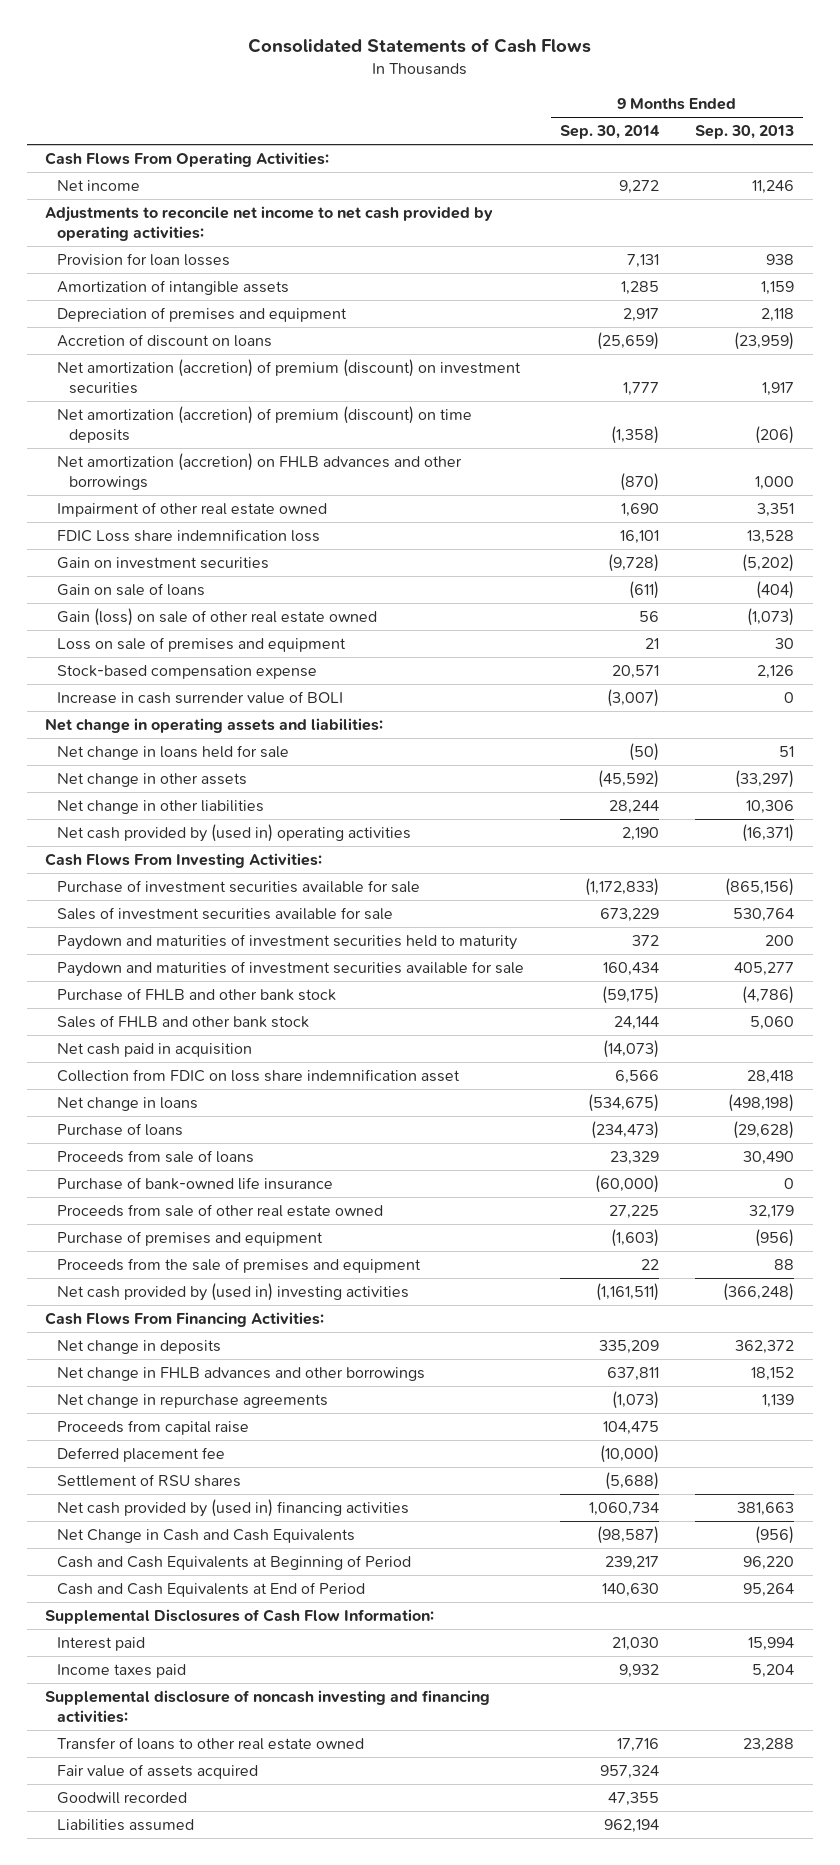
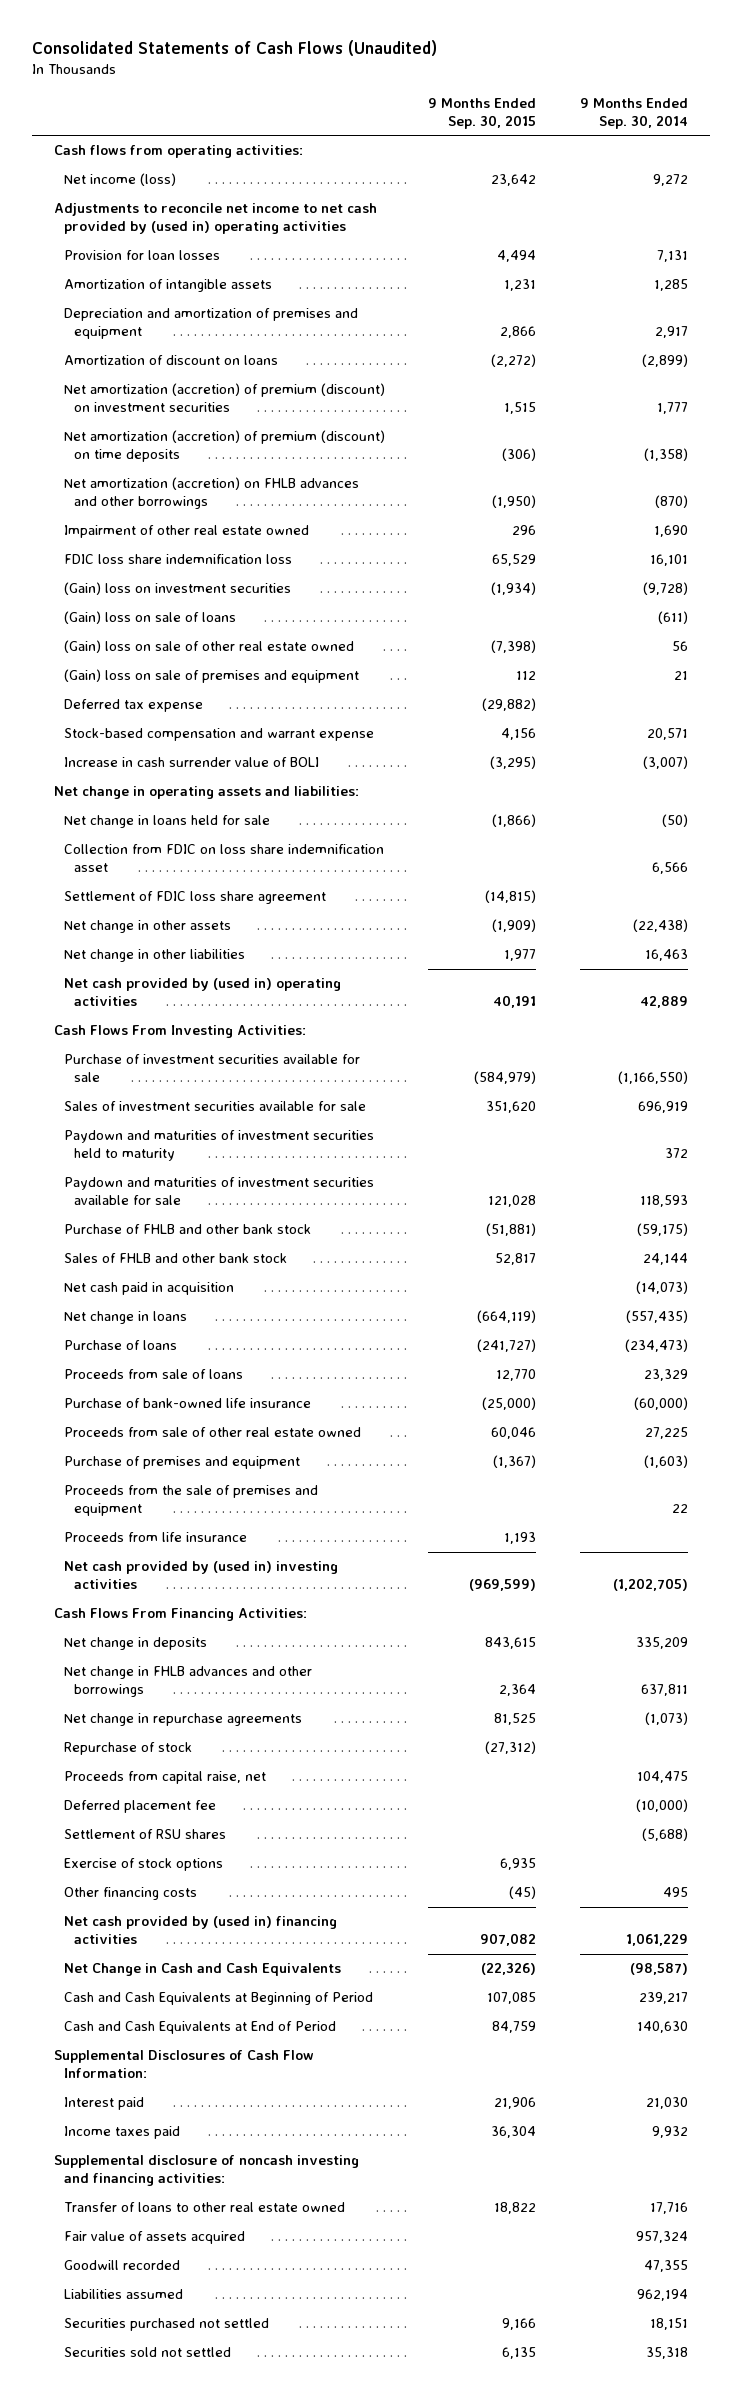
- Consolidated Statements of Cash Flows
+ Consolidated Statements of Cash Flows (Unaudited)
- | 9 Months Ended Sep. 30, 2014 | 9 Months Ended Sep. 30, 2013
+ | 9 Months Ended Sep. 30, 2015 | 9 Months Ended Sep. 30, 2014
- Cash Flows From Operating Activities:
- Net income | 9,272 | 11,246
- Adjustments to reconcile net income to net cash provided by operating activities:
+ Cash flows from operating activities:
+ Net income (loss) | 23,642 | 9,272
+ Adjustments to reconcile net income to net cash provided by (used in) operating activities
- Depreciation of premises and equipment | 2,917 | 2,118
- Accretion of discount on loans | (25,659) | (23,959)
+ Depreciation and amortization of premises and equipment | 2,866 | 2,917
+ Amortization of discount on loans | (2,272) | (2,899)
- FDIC Loss share indemnification loss | 16,101 | 13,528
- Gain on investment securities | (9,728) | (5,202)
- Gain on sale of loans | (611) | (404)
- Gain (loss) on sale of other real estate owned | 56 | (1,073)
- Loss on sale of premises and equipment | 21 | 30
- Stock-based compensation expense | 20,571 | 2,126
+ FDIC loss share indemnification loss | 65,529 | 16,101
+ (Gain) loss on investment securities | (1,934) | (9,728)
+ (Gain) loss on sale of loans | | (611)
+ (Gain) loss on sale of other real estate owned | (7,398) | 56
+ (Gain) loss on sale of premises and equipment | 112 | 21
+ Deferred tax expense | (29,882) |
+ Stock-based compensation and warrant expense | 4,156 | 20,571
- Net change in other assets | (45,592) | (33,297)
- Net change in other liabilities | 28,244 | 10,306
- Net cash provided by (used in) operating activities | 2,190 | (16,371)
moved up: Collection from FDIC on loss share indemnification asset | | 6,566
+ Settlement of FDIC loss share agreement | (14,815) |
+ Net change in other assets | (1,909) | (22,438)
+ Net change in other liabilities | 1,977 | 16,463
+ Net cash provided by (used in) operating activities | 40,191 | 42,889
- Purchase of investment securities available for sale | (1,172,833) | (865,156)
- Sales of investment securities available for sale | 673,229 | 530,764
+ Purchase of investment securities available for sale | (584,979) | (1,166,550)
+ Sales of investment securities available for sale | 351,620 | 696,919
- Paydown and maturities of investment securities available for sale | 160,434 | 405,277
+ Paydown and maturities of investment securities available for sale | 121,028 | 118,593
- Net change in loans | (534,675) | (498,198)
+ Net change in loans | (664,119) | (557,435)
- Net cash provided by (used in) investing activities | (1,161,511) | (366,248)
+ Proceeds from life insurance | 1,193 |
+ Net cash provided by (used in) investing activities | (969,599) | (1,202,705)
- Proceeds from capital raise | 104,475 |
+ Repurchase of stock | (27,312) |
+ Proceeds from capital raise, net | | 104,475
- Net cash provided by (used in) financing activities | 1,060,734 | 381,663
+ Exercise of stock options | 6,935 |
+ Other financing costs | (45) | 495
+ Net cash provided by (used in) financing activities | 907,082 | 1,061,229
+ Securities purchased not settled | 9,166 | 18,151
+ Securities sold not settled | 6,135 | 35,318

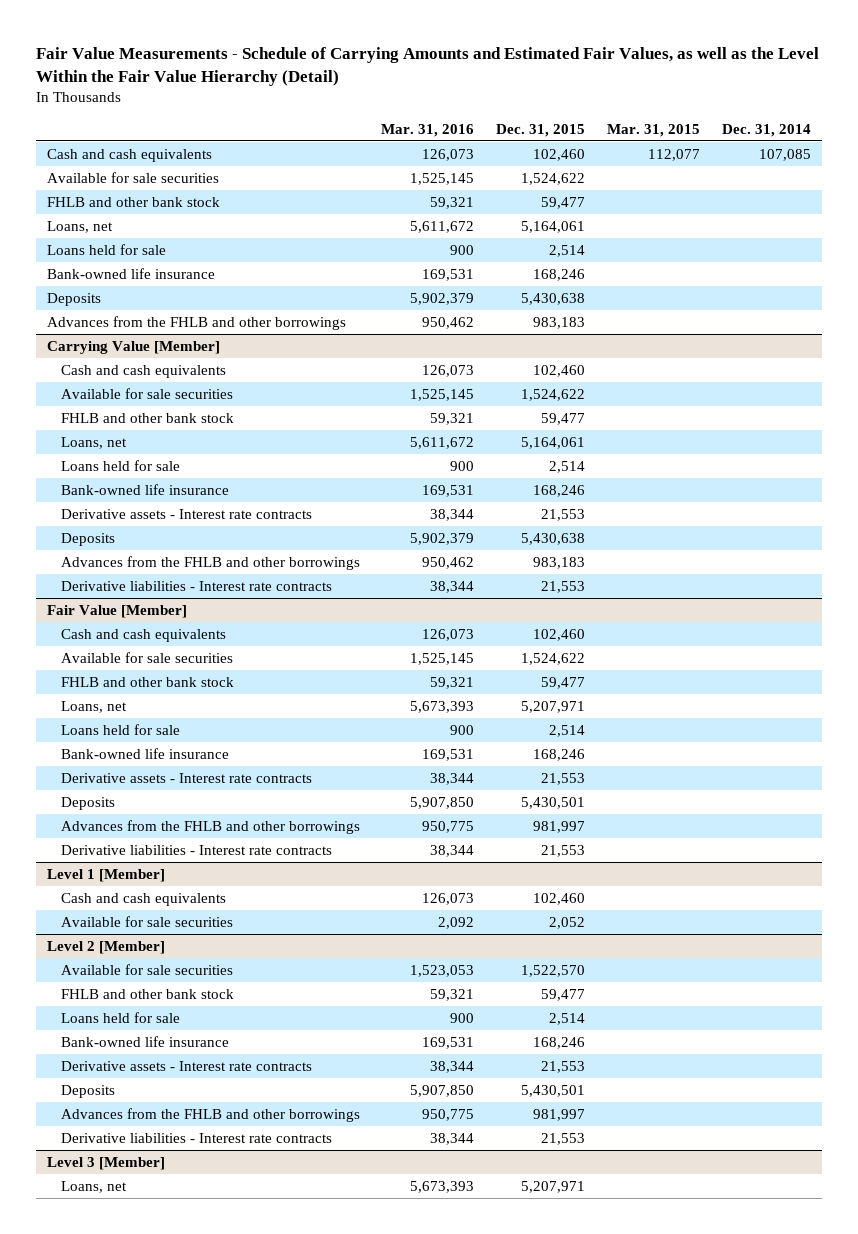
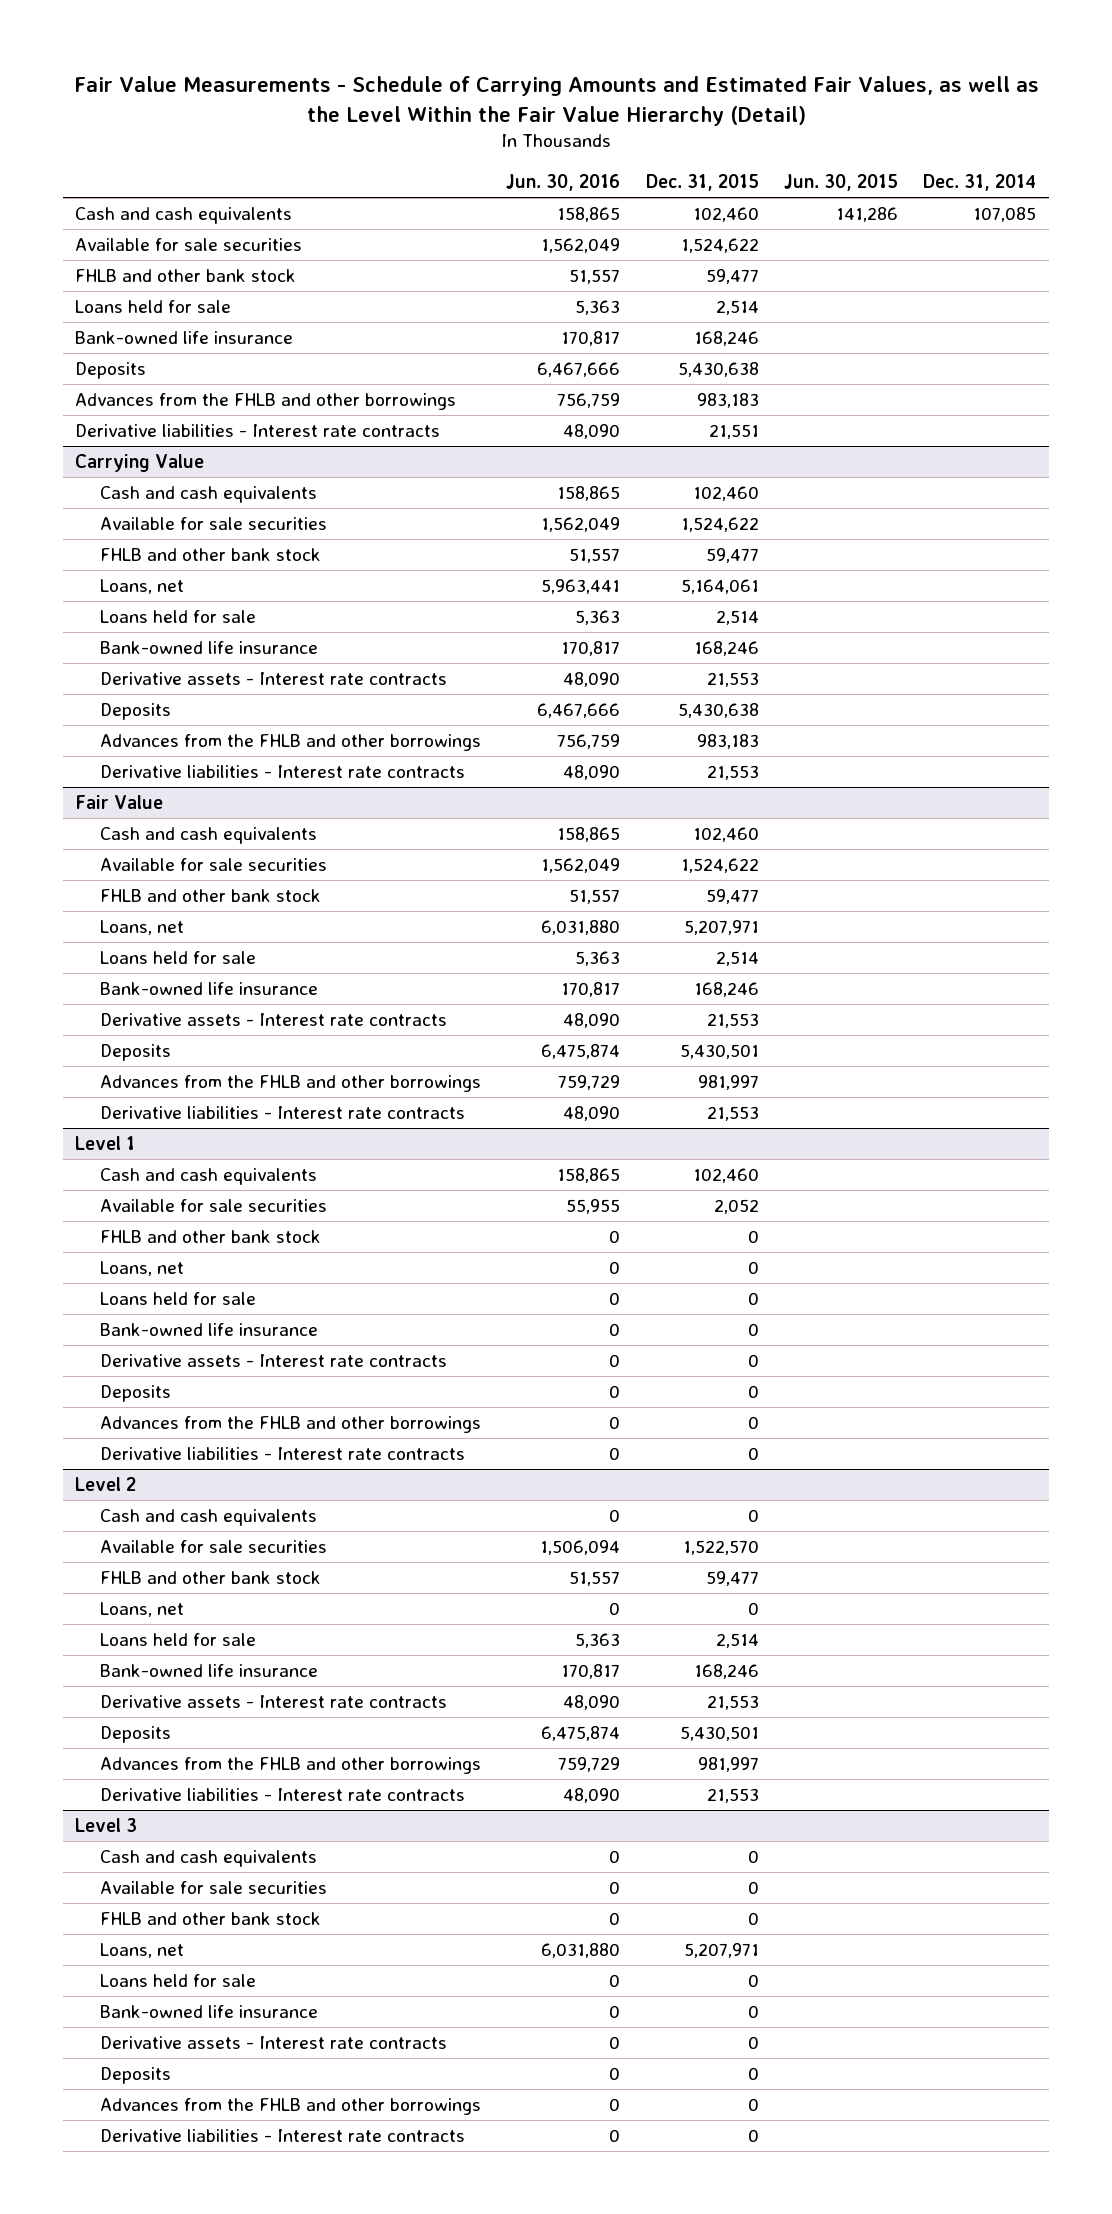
- | Mar. 31, 2016 | Dec. 31, 2015 | Mar. 31, 2015 | Dec. 31, 2014
+ | Jun. 30, 2016 | Dec. 31, 2015 | Jun. 30, 2015 | Dec. 31, 2014
- Loans, net | 5,611,672 | 5,164,061 | |
- Carrying Value [Member]
+ Derivative liabilities - Interest rate contracts | 48,090 | 21,551 | |
+ Carrying Value
- Fair Value [Member]
+ Fair Value
- Level 1 [Member]
+ Level 1
- Level 2 [Member]
+ FHLB and other bank stock | 0 | 0 | |
+ Loans, net | 0 | 0 | |
+ Loans held for sale | 0 | 0 | |
+ Bank-owned life insurance | 0 | 0 | |
+ Derivative assets - Interest rate contracts | 0 | 0 | |
+ Deposits | 0 | 0 | |
+ Advances from the FHLB and other borrowings | 0 | 0 | |
+ Derivative liabilities - Interest rate contracts | 0 | 0 | |
+ Level 2
+ Cash and cash equivalents | 0 | 0 | |
+ Loans, net | 0 | 0 | |
- Level 3 [Member]
+ Level 3
+ Cash and cash equivalents | 0 | 0 | |
+ Available for sale securities | 0 | 0 | |
+ FHLB and other bank stock | 0 | 0 | |
+ Loans held for sale | 0 | 0 | |
+ Bank-owned life insurance | 0 | 0 | |
+ Derivative assets - Interest rate contracts | 0 | 0 | |
+ Deposits | 0 | 0 | |
+ Advances from the FHLB and other borrowings | 0 | 0 | |
+ Derivative liabilities - Interest rate contracts | 0 | 0 | |

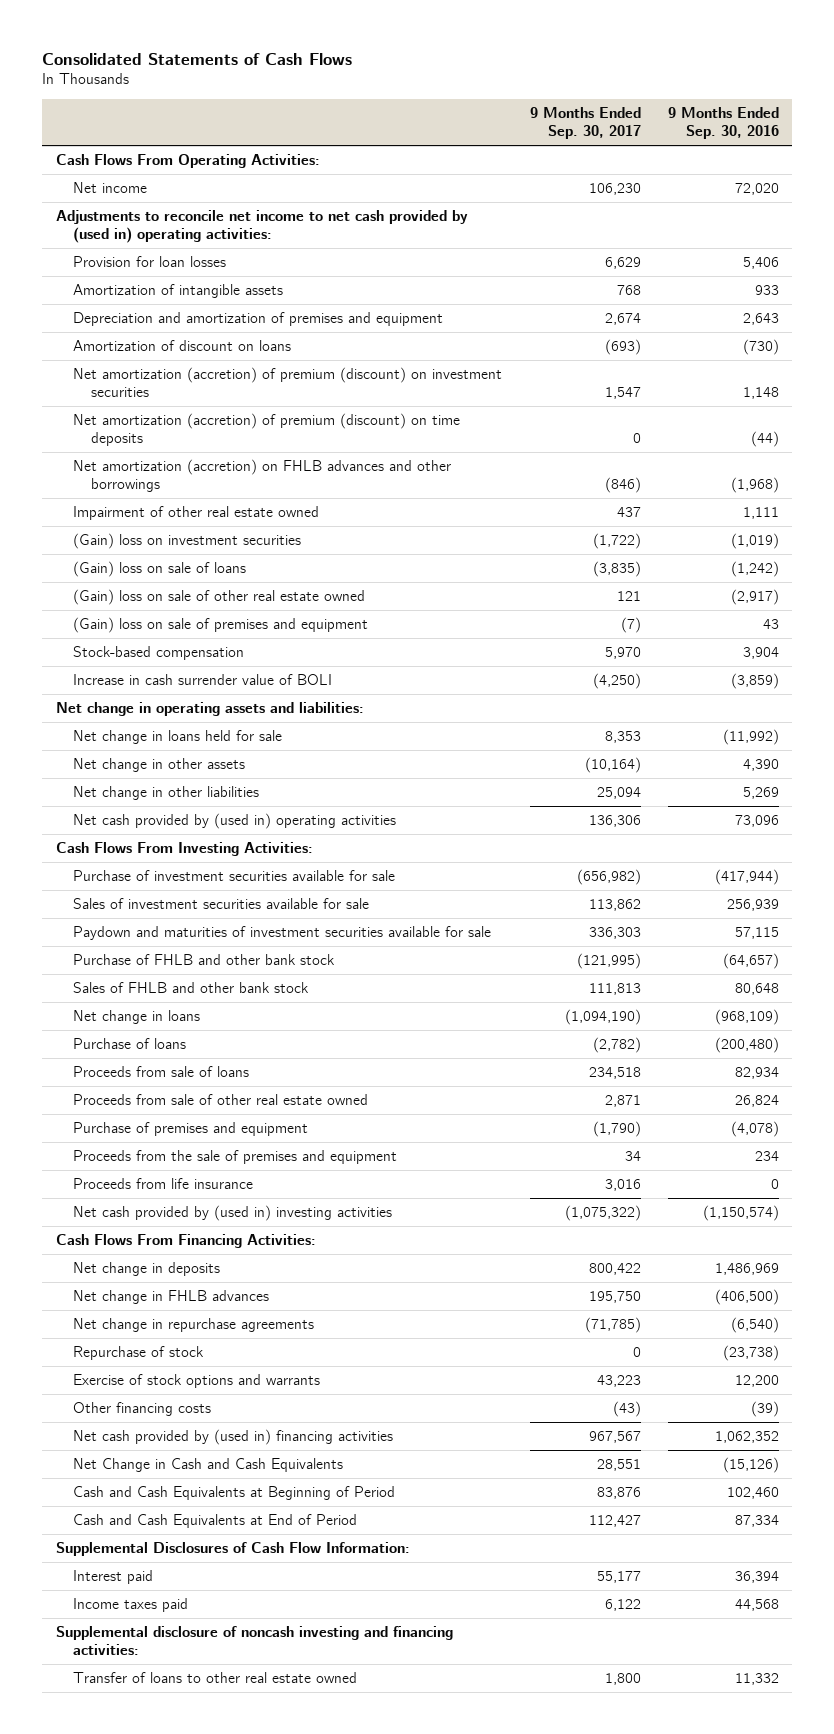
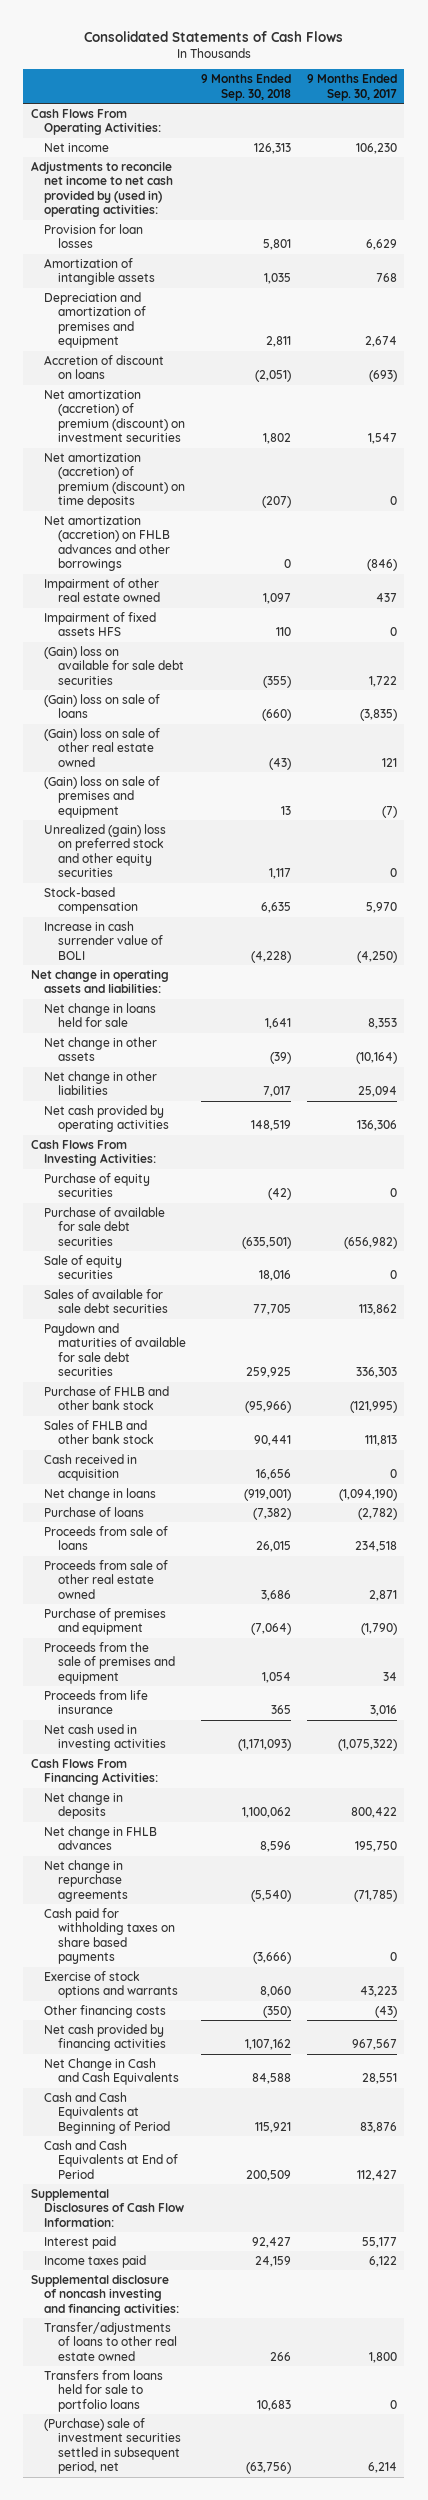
- | 9 Months Ended Sep. 30, 2017 | 9 Months Ended Sep. 30, 2016
+ | 9 Months Ended Sep. 30, 2018 | 9 Months Ended Sep. 30, 2017
- Amortization of discount on loans | (693) | (730)
+ Accretion of discount on loans | (2,051) | (693)
- (Gain) loss on investment securities | (1,722) | (1,019)
+ Impairment of fixed assets HFS | 110 | 0
+ (Gain) loss on available for sale debt securities | (355) | 1,722
+ Unrealized (gain) loss on preferred stock and other equity securities | 1,117 | 0
- Net cash provided by (used in) operating activities | 136,306 | 73,096
+ Net cash provided by operating activities | 148,519 | 136,306
- Purchase of investment securities available for sale | (656,982) | (417,944)
- Sales of investment securities available for sale | 113,862 | 256,939
- Paydown and maturities of investment securities available for sale | 336,303 | 57,115
+ Purchase of equity securities | (42) | 0
+ Purchase of available for sale debt securities | (635,501) | (656,982)
+ Sale of equity securities | 18,016 | 0
+ Sales of available for sale debt securities | 77,705 | 113,862
+ Paydown and maturities of available for sale debt securities | 259,925 | 336,303
+ Cash received in acquisition | 16,656 | 0
- Net cash provided by (used in) investing activities | (1,075,322) | (1,150,574)
+ Net cash used in investing activities | (1,171,093) | (1,075,322)
- Repurchase of stock | 0 | (23,738)
+ Cash paid for withholding taxes on share based payments | (3,666) | 0
- Net cash provided by (used in) financing activities | 967,567 | 1,062,352
+ Net cash provided by financing activities | 1,107,162 | 967,567
- Transfer of loans to other real estate owned | 1,800 | 11,332
+ Transfer/adjustments of loans to other real estate owned | 266 | 1,800
+ Transfers from loans held for sale to portfolio loans | 10,683 | 0
+ (Purchase) sale of investment securities settled in subsequent period, net | (63,756) | 6,214

